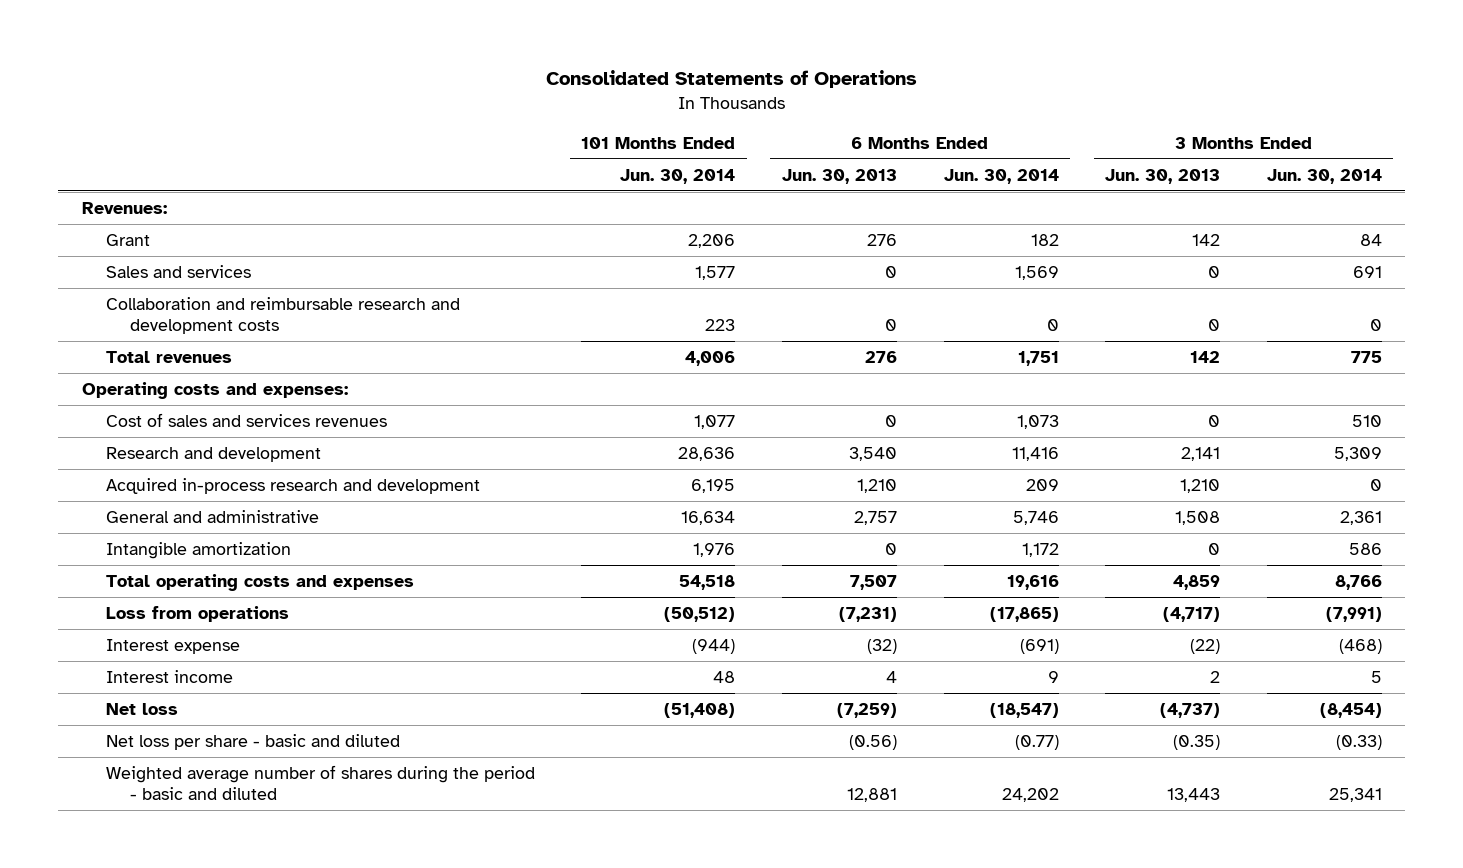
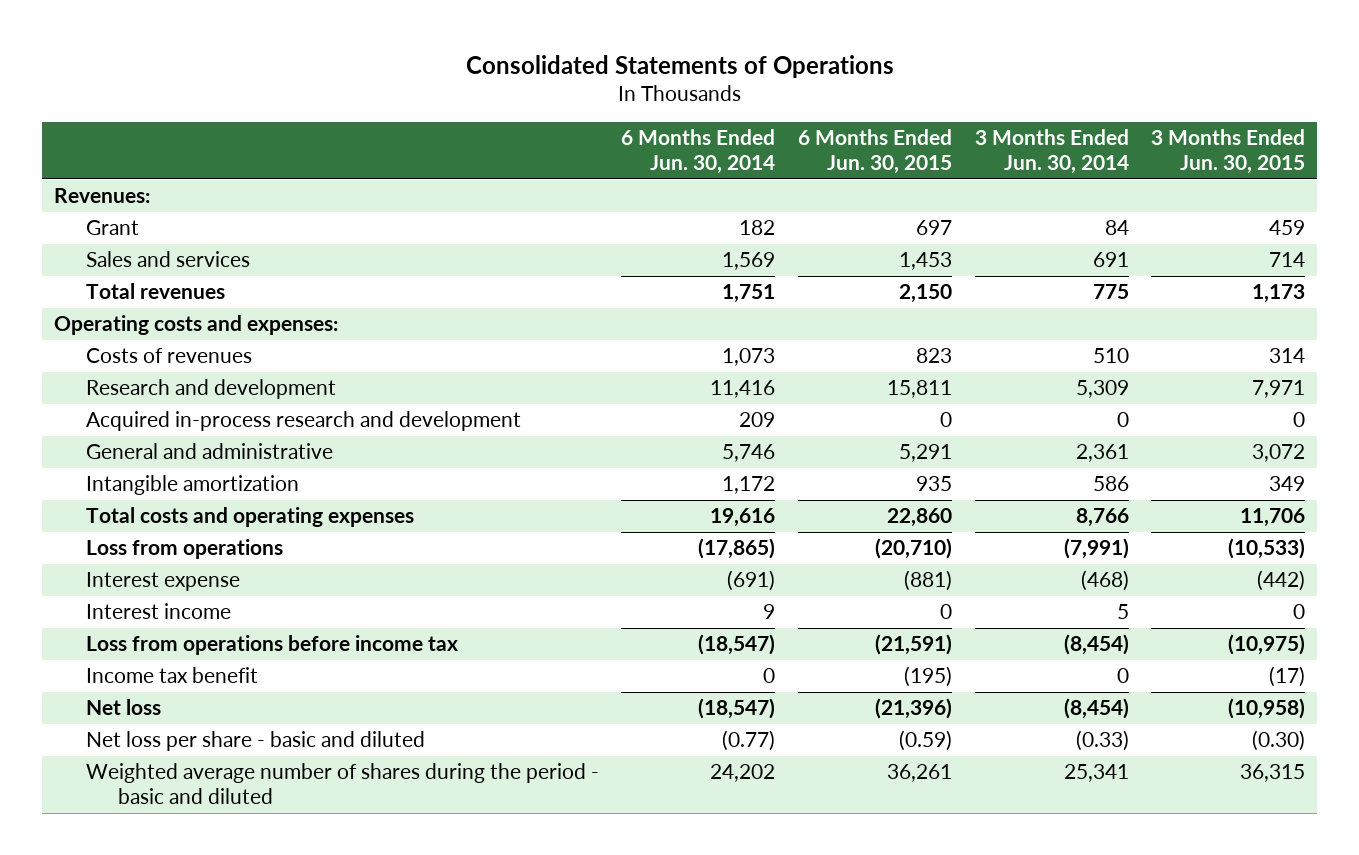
- | 101 Months Ended Jun. 30, 2014 | 6 Months Ended Jun. 30, 2013 | 6 Months Ended Jun. 30, 2014 | 3 Months Ended Jun. 30, 2013 | 3 Months Ended Jun. 30, 2014
+ | 6 Months Ended Jun. 30, 2014 | 6 Months Ended Jun. 30, 2015 | 3 Months Ended Jun. 30, 2014 | 3 Months Ended Jun. 30, 2015
- Collaboration and reimbursable research and development costs | 223 | 0 | 0 | 0 | 0
- Cost of sales and services revenues | 1,077 | 0 | 1,073 | 0 | 510
+ Costs of revenues | 1,073 | 823 | 510 | 314
- Total operating costs and expenses | 54,518 | 7,507 | 19,616 | 4,859 | 8,766
+ Total costs and operating expenses | 19,616 | 22,860 | 8,766 | 11,706
+ Loss from operations before income tax | (18,547) | (21,591) | (8,454) | (10,975)
+ Income tax benefit | 0 | (195) | 0 | (17)

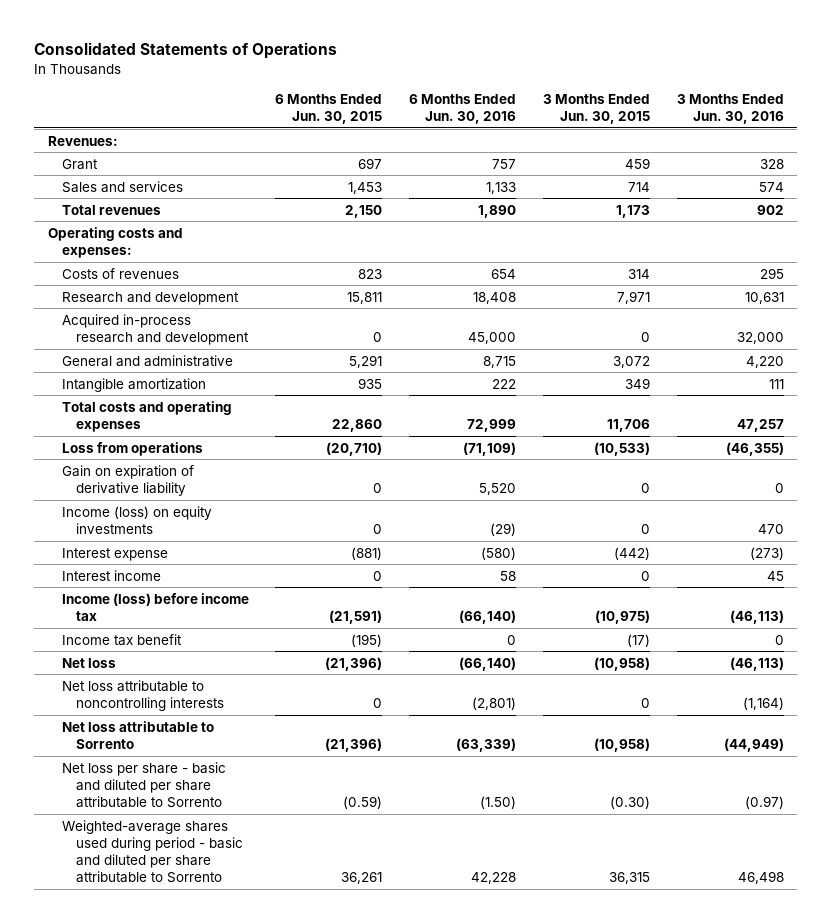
- | 6 Months Ended Jun. 30, 2014 | 6 Months Ended Jun. 30, 2015 | 3 Months Ended Jun. 30, 2014 | 3 Months Ended Jun. 30, 2015
+ | 6 Months Ended Jun. 30, 2015 | 6 Months Ended Jun. 30, 2016 | 3 Months Ended Jun. 30, 2015 | 3 Months Ended Jun. 30, 2016
+ Gain on expiration of derivative liability | 0 | 5,520 | 0 | 0
+ Income (loss) on equity investments | 0 | (29) | 0 | 470
- Loss from operations before income tax | (18,547) | (21,591) | (8,454) | (10,975)
+ Income (loss) before income tax | (21,591) | (66,140) | (10,975) | (46,113)
- Net loss per share - basic and diluted | (0.77) | (0.59) | (0.33) | (0.30)
- Weighted average number of shares during the period - basic and diluted | 24,202 | 36,261 | 25,341 | 36,315
+ Net loss attributable to noncontrolling interests | 0 | (2,801) | 0 | (1,164)
+ Net loss attributable to Sorrento | (21,396) | (63,339) | (10,958) | (44,949)
+ Net loss per share - basic and diluted per share attributable to Sorrento | (0.59) | (1.50) | (0.30) | (0.97)
+ Weighted-average shares used during period - basic and diluted per share attributable to Sorrento | 36,261 | 42,228 | 36,315 | 46,498

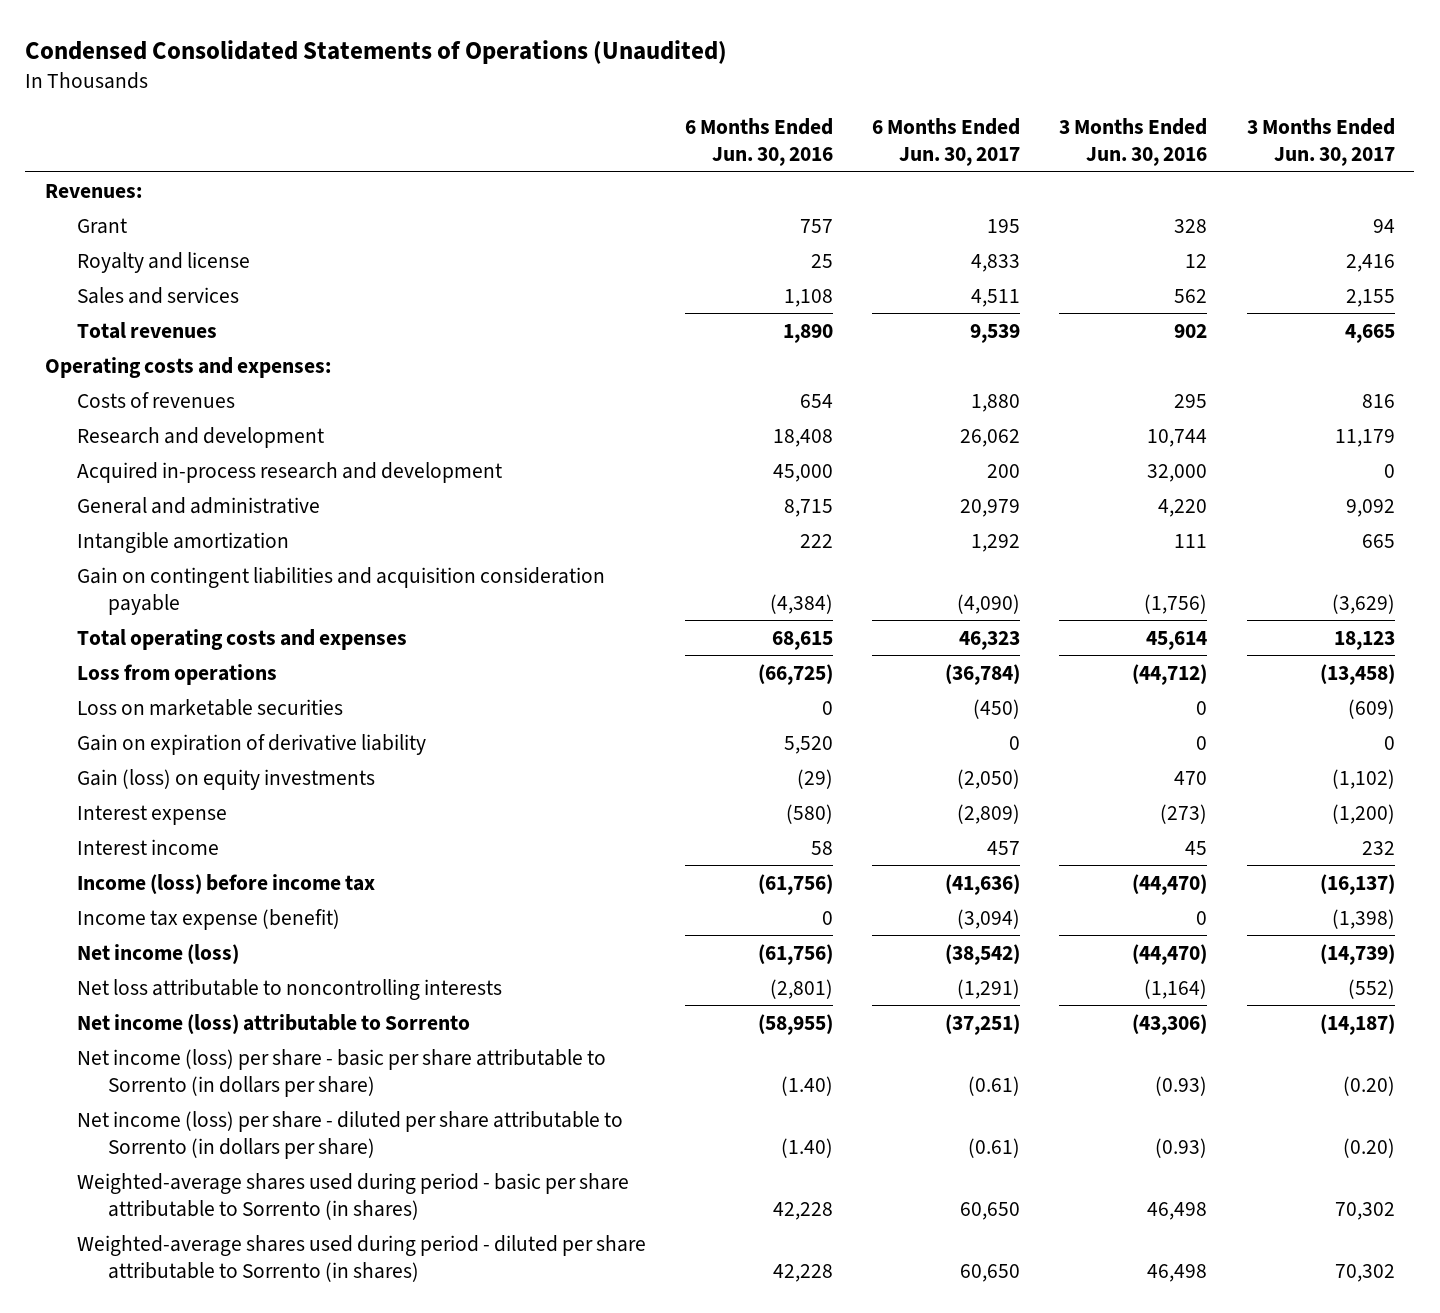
- Consolidated Statements of Operations
+ Condensed Consolidated Statements of Operations (Unaudited)
- | 6 Months Ended Jun. 30, 2015 | 6 Months Ended Jun. 30, 2016 | 3 Months Ended Jun. 30, 2015 | 3 Months Ended Jun. 30, 2016
+ | 6 Months Ended Jun. 30, 2016 | 6 Months Ended Jun. 30, 2017 | 3 Months Ended Jun. 30, 2016 | 3 Months Ended Jun. 30, 2017
- Sales and services | 1,453 | 1,133 | 714 | 574
+ Royalty and license | 25 | 4,833 | 12 | 2,416
+ Sales and services | 1,108 | 4,511 | 562 | 2,155
- Research and development | 15,811 | 18,408 | 7,971 | 10,631
+ Research and development | 18,408 | 26,062 | 10,744 | 11,179
- Total costs and operating expenses | 22,860 | 72,999 | 11,706 | 47,257
- Loss from operations | (20,710) | (71,109) | (10,533) | (46,355)
+ Gain on contingent liabilities and acquisition consideration payable | (4,384) | (4,090) | (1,756) | (3,629)
+ Total operating costs and expenses | 68,615 | 46,323 | 45,614 | 18,123
+ Loss from operations | (66,725) | (36,784) | (44,712) | (13,458)
+ Loss on marketable securities | 0 | (450) | 0 | (609)
- Income (loss) on equity investments | 0 | (29) | 0 | 470
+ Gain (loss) on equity investments | (29) | (2,050) | 470 | (1,102)
- Income (loss) before income tax | (21,591) | (66,140) | (10,975) | (46,113)
- Income tax benefit | (195) | 0 | (17) | 0
- Net loss | (21,396) | (66,140) | (10,958) | (46,113)
+ Income (loss) before income tax | (61,756) | (41,636) | (44,470) | (16,137)
+ Income tax expense (benefit) | 0 | (3,094) | 0 | (1,398)
+ Net income (loss) | (61,756) | (38,542) | (44,470) | (14,739)
- Net loss attributable to Sorrento | (21,396) | (63,339) | (10,958) | (44,949)
- Net loss per share - basic and diluted per share attributable to Sorrento | (0.59) | (1.50) | (0.30) | (0.97)
- Weighted-average shares used during period - basic and diluted per share attributable to Sorrento | 36,261 | 42,228 | 36,315 | 46,498
+ Net income (loss) attributable to Sorrento | (58,955) | (37,251) | (43,306) | (14,187)
+ Net income (loss) per share - basic per share attributable to Sorrento (in dollars per share) | (1.40) | (0.61) | (0.93) | (0.20)
+ Net income (loss) per share - diluted per share attributable to Sorrento (in dollars per share) | (1.40) | (0.61) | (0.93) | (0.20)
+ Weighted-average shares used during period - basic per share attributable to Sorrento (in shares) | 42,228 | 60,650 | 46,498 | 70,302
+ Weighted-average shares used during period - diluted per share attributable to Sorrento (in shares) | 42,228 | 60,650 | 46,498 | 70,302

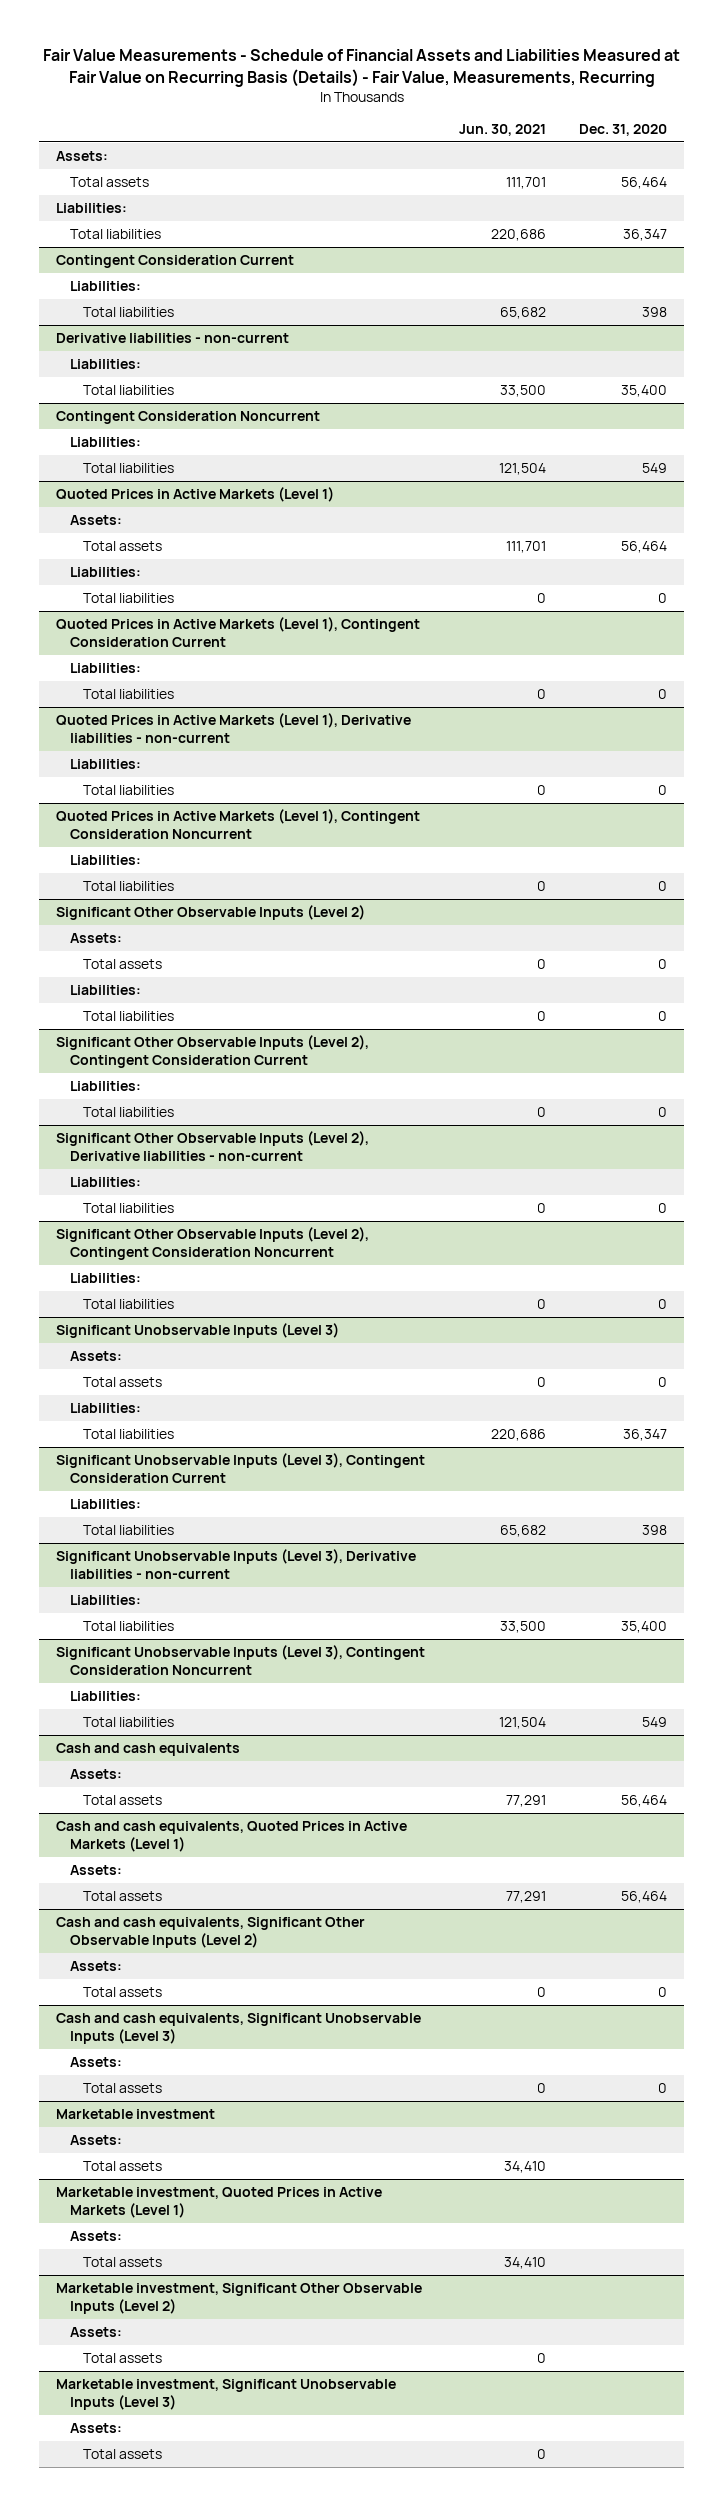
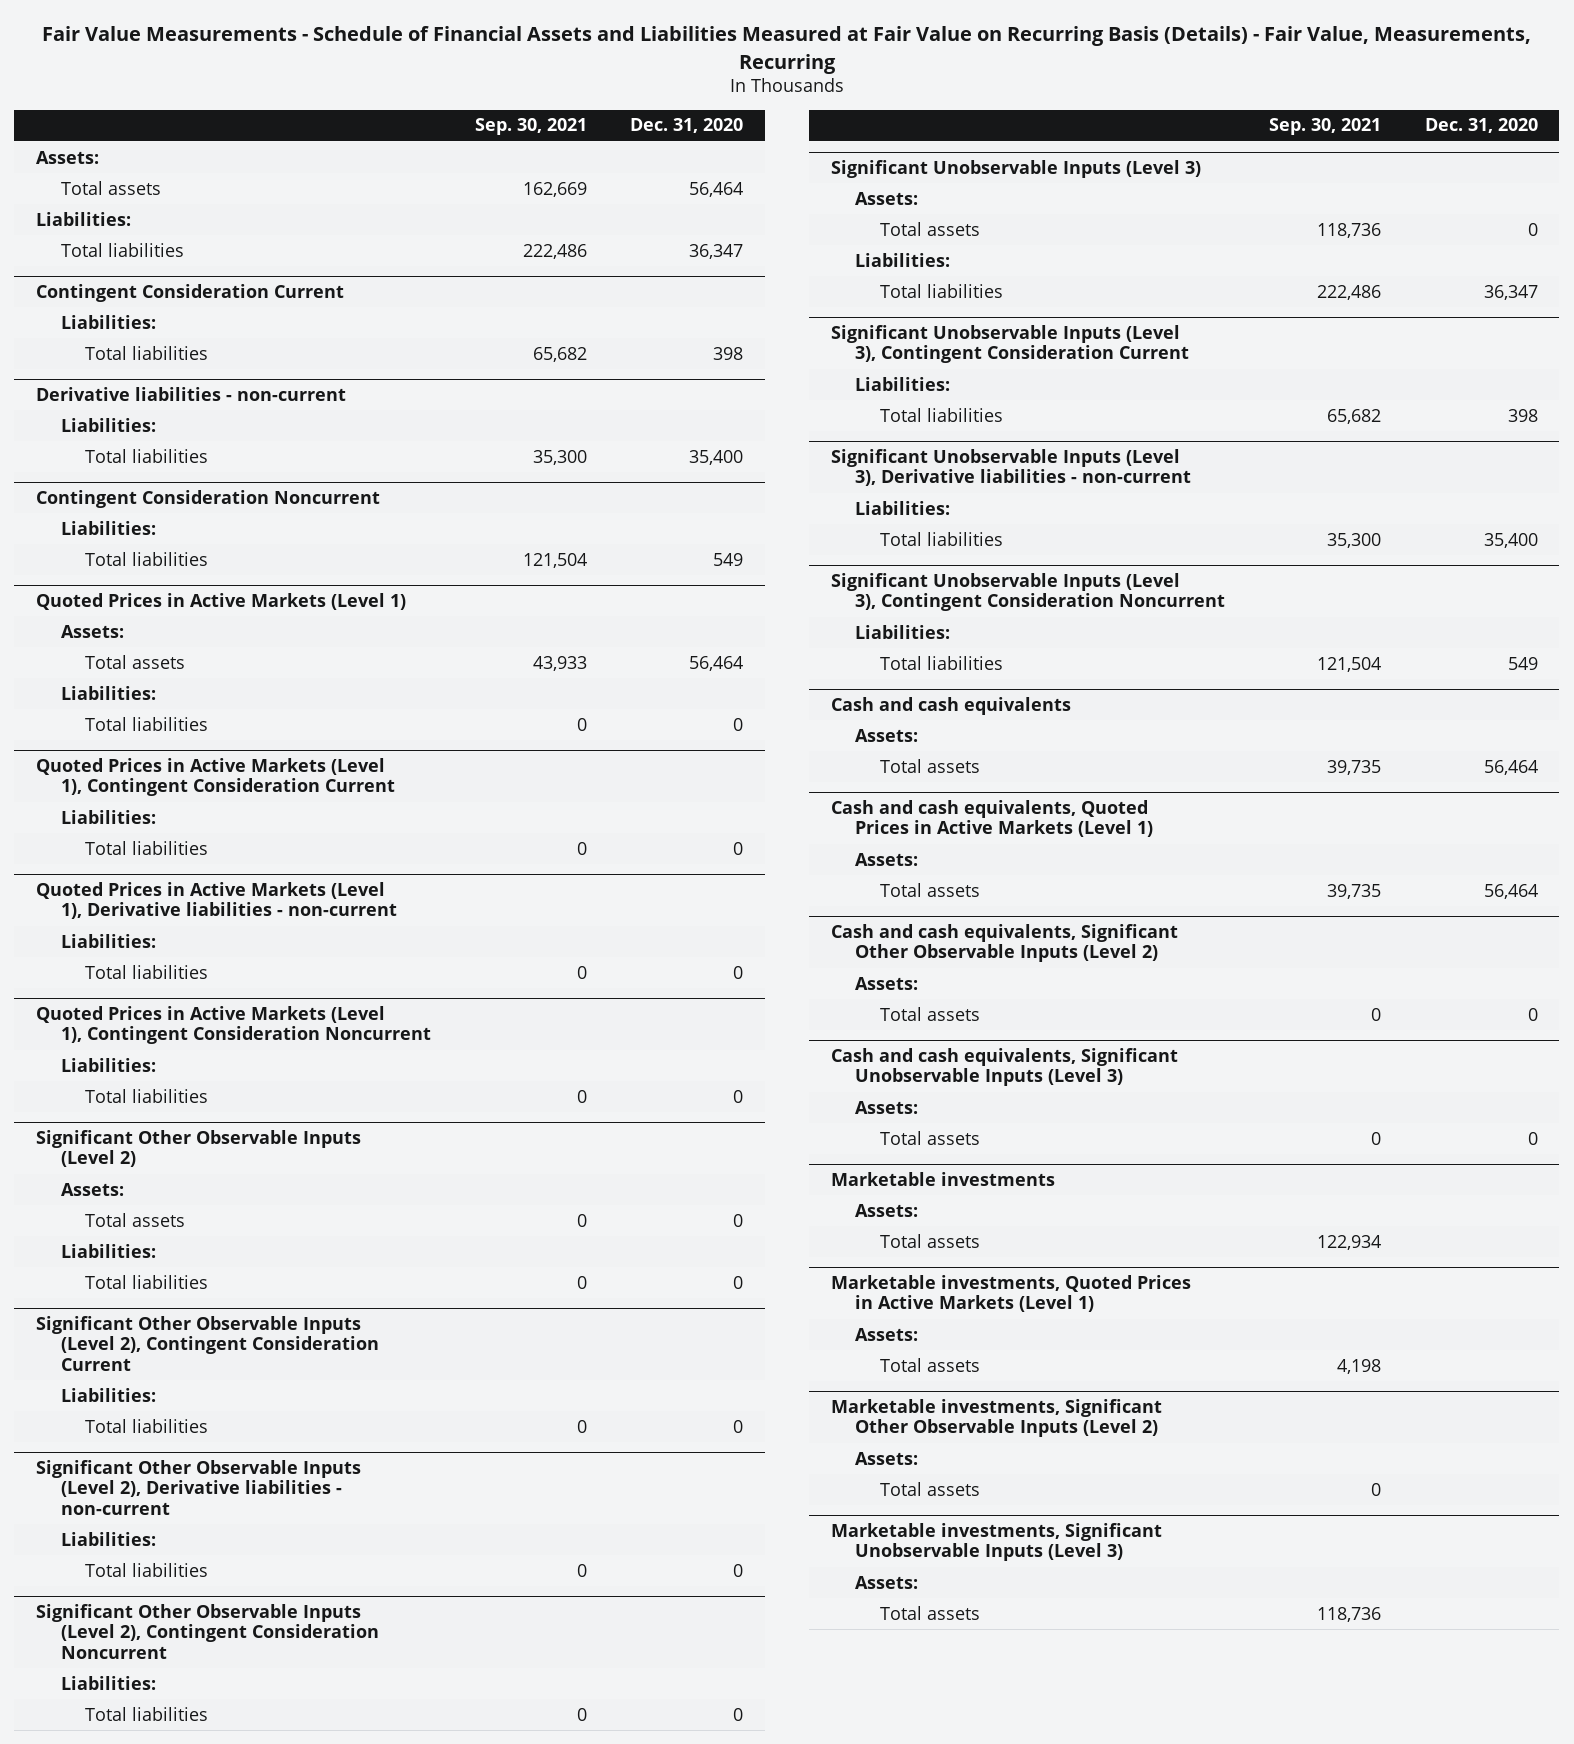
- | Jun. 30, 2021 | Dec. 31, 2020
+ | Sep. 30, 2021 | Dec. 31, 2020
- Marketable investment
+ Marketable investments
- Marketable investment, Quoted Prices in Active Markets (Level 1)
+ Marketable investments, Quoted Prices in Active Markets (Level 1)
- Marketable investment, Significant Other Observable Inputs (Level 2)
+ Marketable investments, Significant Other Observable Inputs (Level 2)
- Marketable investment, Significant Unobservable Inputs (Level 3)
+ Marketable investments, Significant Unobservable Inputs (Level 3)

